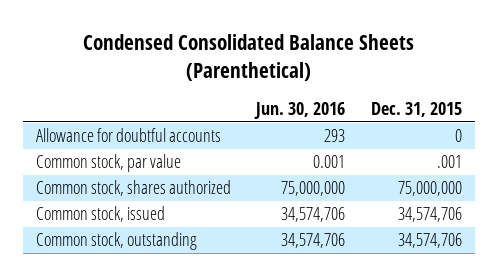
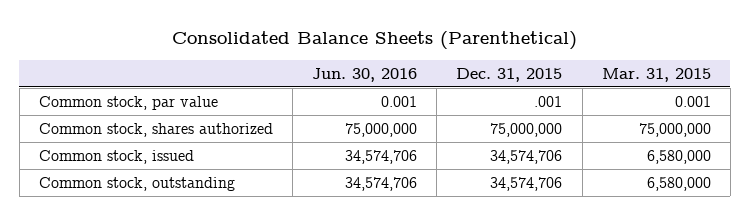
- Condensed Consolidated Balance Sheets (Parenthetical)
+ Consolidated Balance Sheets (Parenthetical)
- | Jun. 30, 2016 | Dec. 31, 2015
+ | Jun. 30, 2016 | Dec. 31, 2015 | Mar. 31, 2015
- Allowance for doubtful accounts | 293 | 0

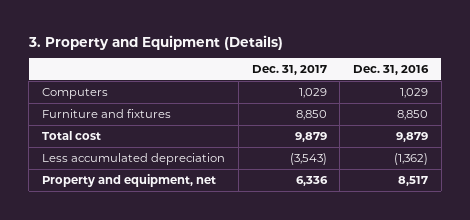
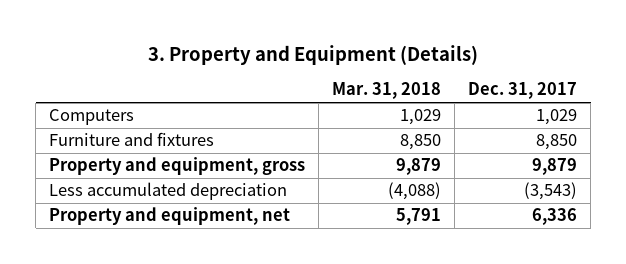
- | Dec. 31, 2017 | Dec. 31, 2016
+ | Mar. 31, 2018 | Dec. 31, 2017
- Total cost | 9,879 | 9,879
+ Property and equipment, gross | 9,879 | 9,879

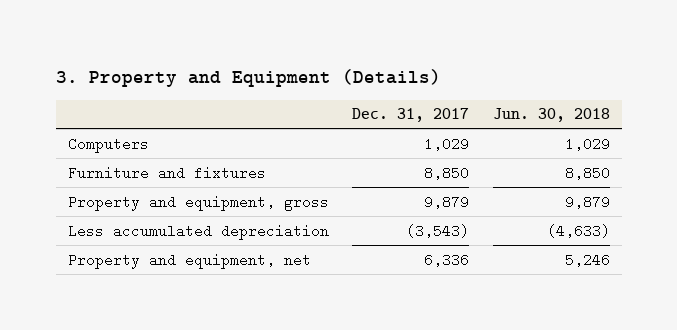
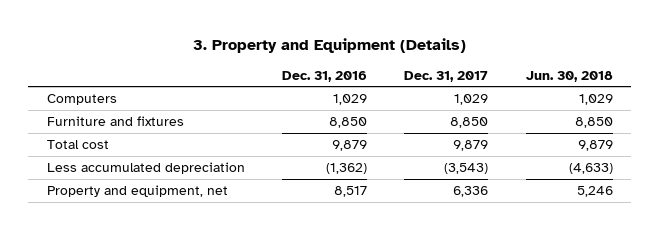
- | Dec. 31, 2017 | Jun. 30, 2018
+ | Dec. 31, 2016 | Dec. 31, 2017 | Jun. 30, 2018
- Property and equipment, gross | 9,879 | 9,879
+ Total cost | 9,879 | 9,879 | 9,879

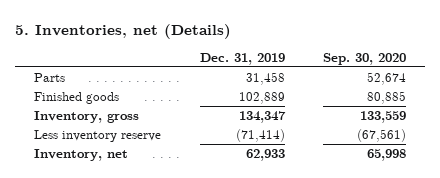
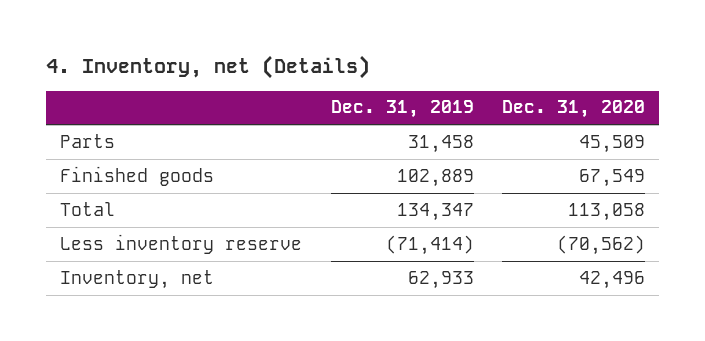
- 5. Inventories, net (Details)
+ 4. Inventory, net (Details)
- | Dec. 31, 2019 | Sep. 30, 2020
+ | Dec. 31, 2019 | Dec. 31, 2020
- Inventory, gross | 134,347 | 133,559
+ Total | 134,347 | 113,058

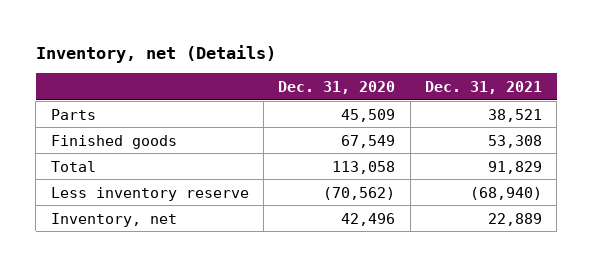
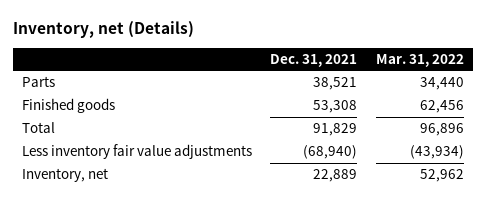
- | Dec. 31, 2020 | Dec. 31, 2021
+ | Dec. 31, 2021 | Mar. 31, 2022
- Less inventory reserve | (70,562) | (68,940)
+ Less inventory fair value adjustments | (68,940) | (43,934)

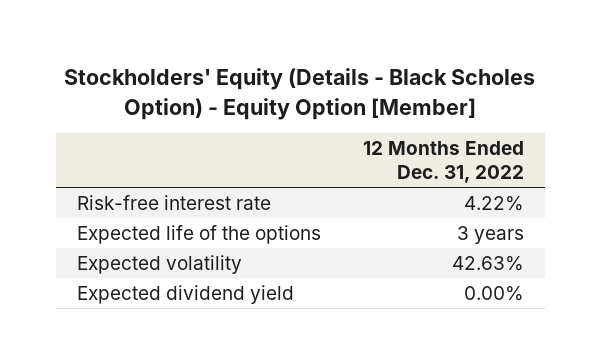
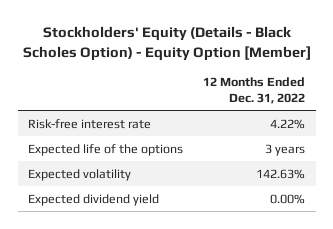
- Expected volatility | 42.63%
+ Expected volatility | 142.63%

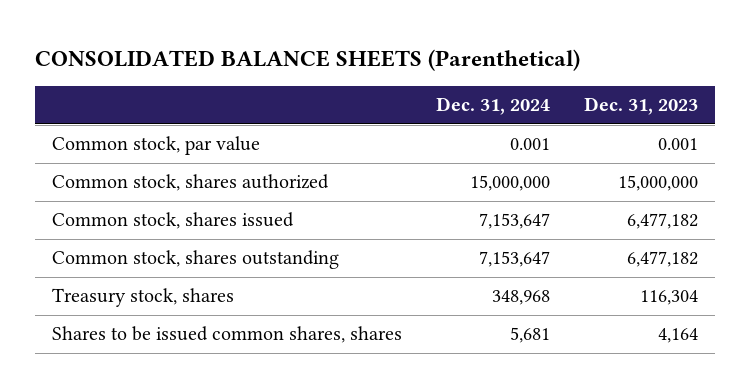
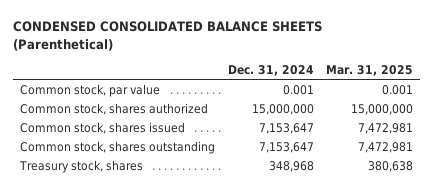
- CONSOLIDATED BALANCE SHEETS (Parenthetical)
+ CONDENSED CONSOLIDATED BALANCE SHEETS (Parenthetical)
- | Dec. 31, 2024 | Dec. 31, 2023
+ | Dec. 31, 2024 | Mar. 31, 2025
- Shares to be issued common shares, shares | 5,681 | 4,164

